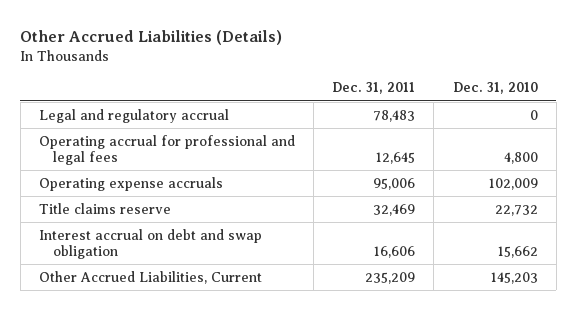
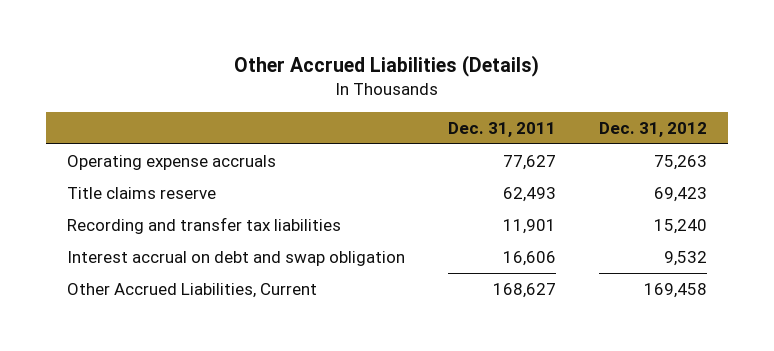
- | Dec. 31, 2011 | Dec. 31, 2010
+ | Dec. 31, 2011 | Dec. 31, 2012
- Legal and regulatory accrual | 78,483 | 0
- Operating accrual for professional and legal fees | 12,645 | 4,800
- Operating expense accruals | 95,006 | 102,009
- Title claims reserve | 32,469 | 22,732
+ Operating expense accruals | 77,627 | 75,263
+ Title claims reserve | 62,493 | 69,423
+ Recording and transfer tax liabilities | 11,901 | 15,240
- Other Accrued Liabilities, Current | 235,209 | 145,203
+ Other Accrued Liabilities, Current | 168,627 | 169,458

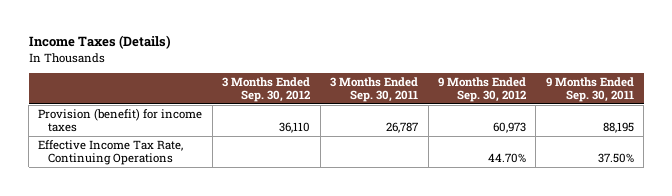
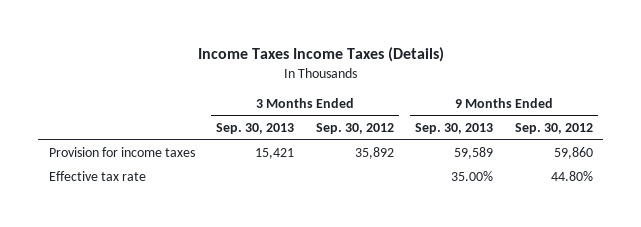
- Income Taxes (Details)
+ Income Taxes Income Taxes (Details)
- | 3 Months Ended Sep. 30, 2012 | 3 Months Ended Sep. 30, 2011 | 9 Months Ended Sep. 30, 2012 | 9 Months Ended Sep. 30, 2011
+ | 3 Months Ended Sep. 30, 2013 | 3 Months Ended Sep. 30, 2012 | 9 Months Ended Sep. 30, 2013 | 9 Months Ended Sep. 30, 2012
- Provision (benefit) for income taxes | 36,110 | 26,787 | 60,973 | 88,195
- Effective Income Tax Rate, Continuing Operations | | | 44.70% | 37.50%
+ Provision for income taxes | 15,421 | 35,892 | 59,589 | 59,860
+ Effective tax rate | | | 35.00% | 44.80%

